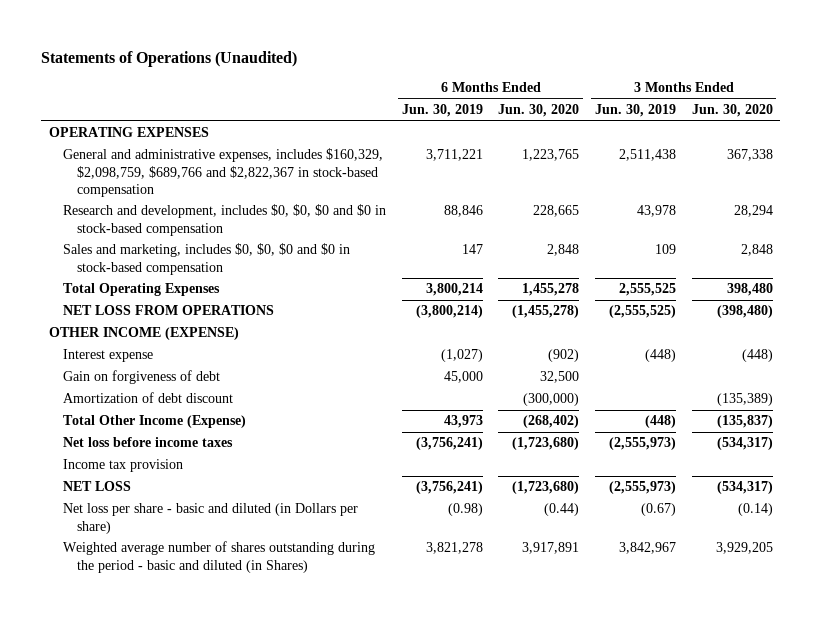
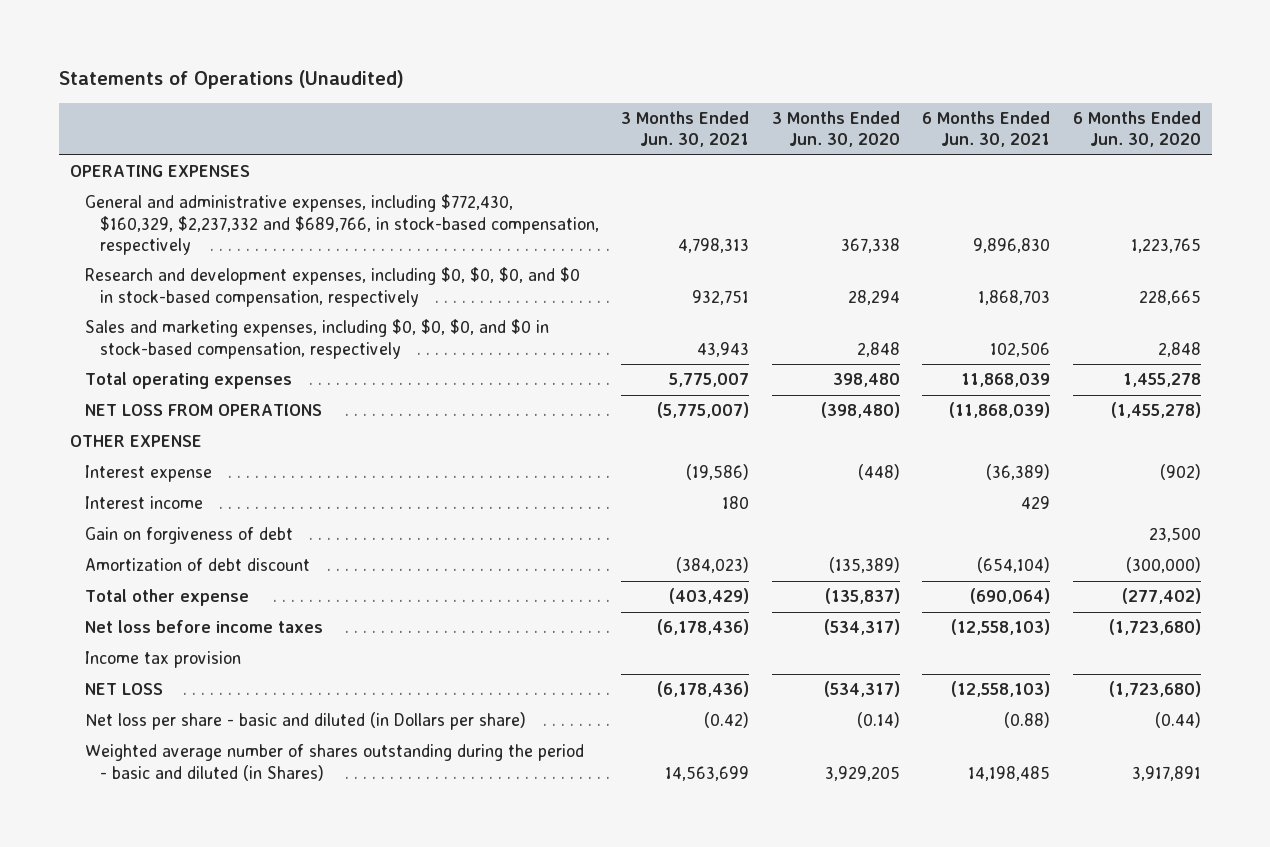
- | 6 Months Ended Jun. 30, 2019 | 6 Months Ended Jun. 30, 2020 | 3 Months Ended Jun. 30, 2019 | 3 Months Ended Jun. 30, 2020
+ | 3 Months Ended Jun. 30, 2021 | 3 Months Ended Jun. 30, 2020 | 6 Months Ended Jun. 30, 2021 | 6 Months Ended Jun. 30, 2020
- General and administrative expenses, includes $160,329, $2,098,759, $689,766 and $2,822,367 in stock-based compensation | 3,711,221 | 1,223,765 | 2,511,438 | 367,338
- Research and development, includes $0, $0, $0 and $0 in stock-based compensation | 88,846 | 228,665 | 43,978 | 28,294
- Sales and marketing, includes $0, $0, $0 and $0 in stock-based compensation | 147 | 2,848 | 109 | 2,848
- Total Operating Expenses | 3,800,214 | 1,455,278 | 2,555,525 | 398,480
+ General and administrative expenses, including $772,430, $160,329, $2,237,332 and $689,766, in stock-based compensation, respectively | 4,798,313 | 367,338 | 9,896,830 | 1,223,765
+ Research and development expenses, including $0, $0, $0, and $0 in stock-based compensation, respectively | 932,751 | 28,294 | 1,868,703 | 228,665
+ Sales and marketing expenses, including $0, $0, $0, and $0 in stock-based compensation, respectively | 43,943 | 2,848 | 102,506 | 2,848
+ Total operating expenses | 5,775,007 | 398,480 | 11,868,039 | 1,455,278
- OTHER INCOME (EXPENSE)
+ OTHER EXPENSE
- Gain on forgiveness of debt | 45,000 | 32,500 | |
+ Interest income | 180 | | 429 |
+ Gain on forgiveness of debt | | | | 23,500
- Total Other Income (Expense) | 43,973 | (268,402) | (448) | (135,837)
+ Total other expense | (403,429) | (135,837) | (690,064) | (277,402)

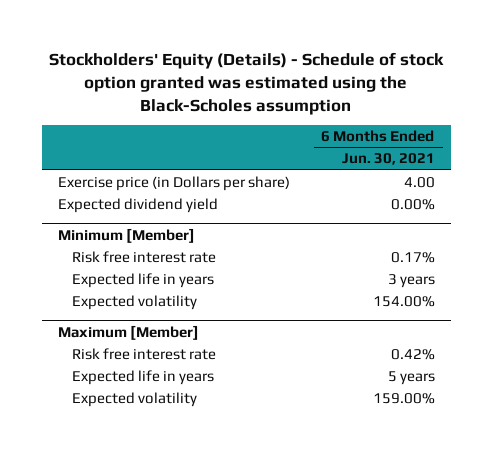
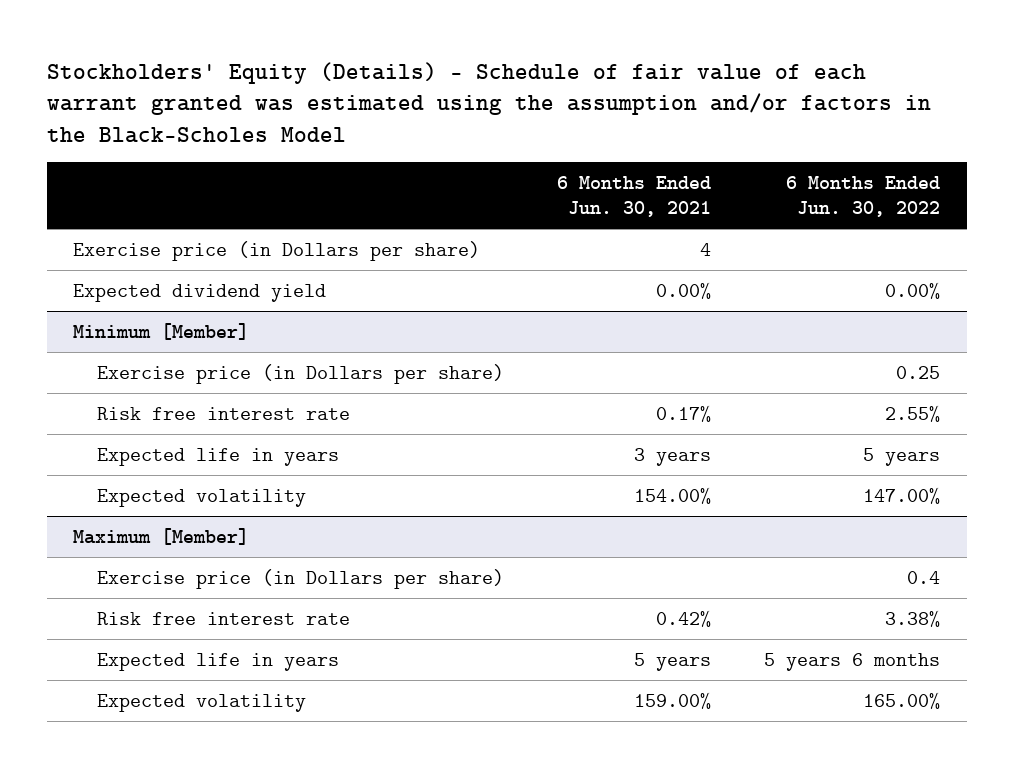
- Stockholders' Equity (Details) - Schedule of stock option granted was estimated using the Black-Scholes assumption
+ Stockholders' Equity (Details) - Schedule of fair value of each warrant granted was estimated using the assumption and/or factors in the Black-Scholes Model
- | 6 Months Ended Jun. 30, 2021
+ | 6 Months Ended Jun. 30, 2021 | 6 Months Ended Jun. 30, 2022
- Exercise price (in Dollars per share) | 4.00
+ Exercise price (in Dollars per share) | 4 |
@ Minimum [Member]
+ Exercise price (in Dollars per share) | | 0.25
@ Maximum [Member]
+ Exercise price (in Dollars per share) | | 0.4

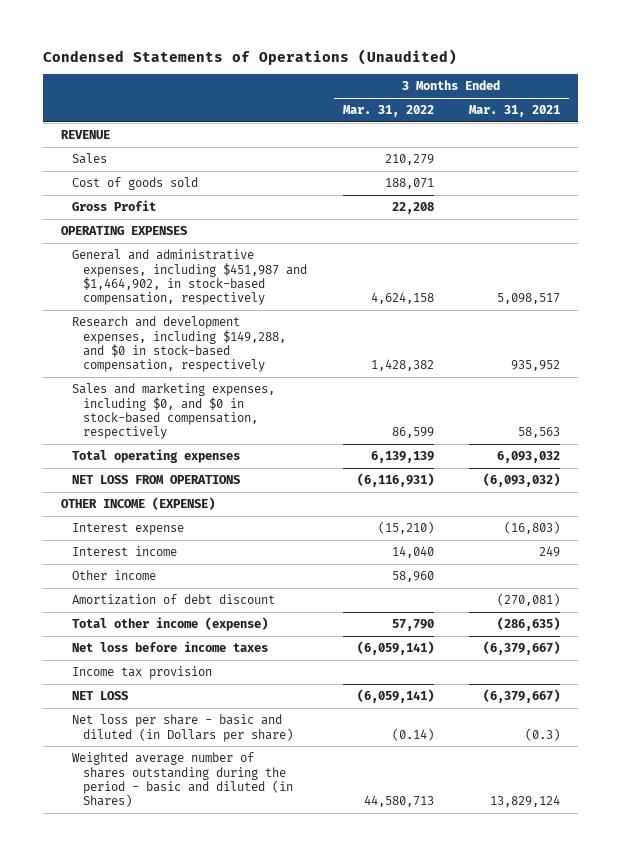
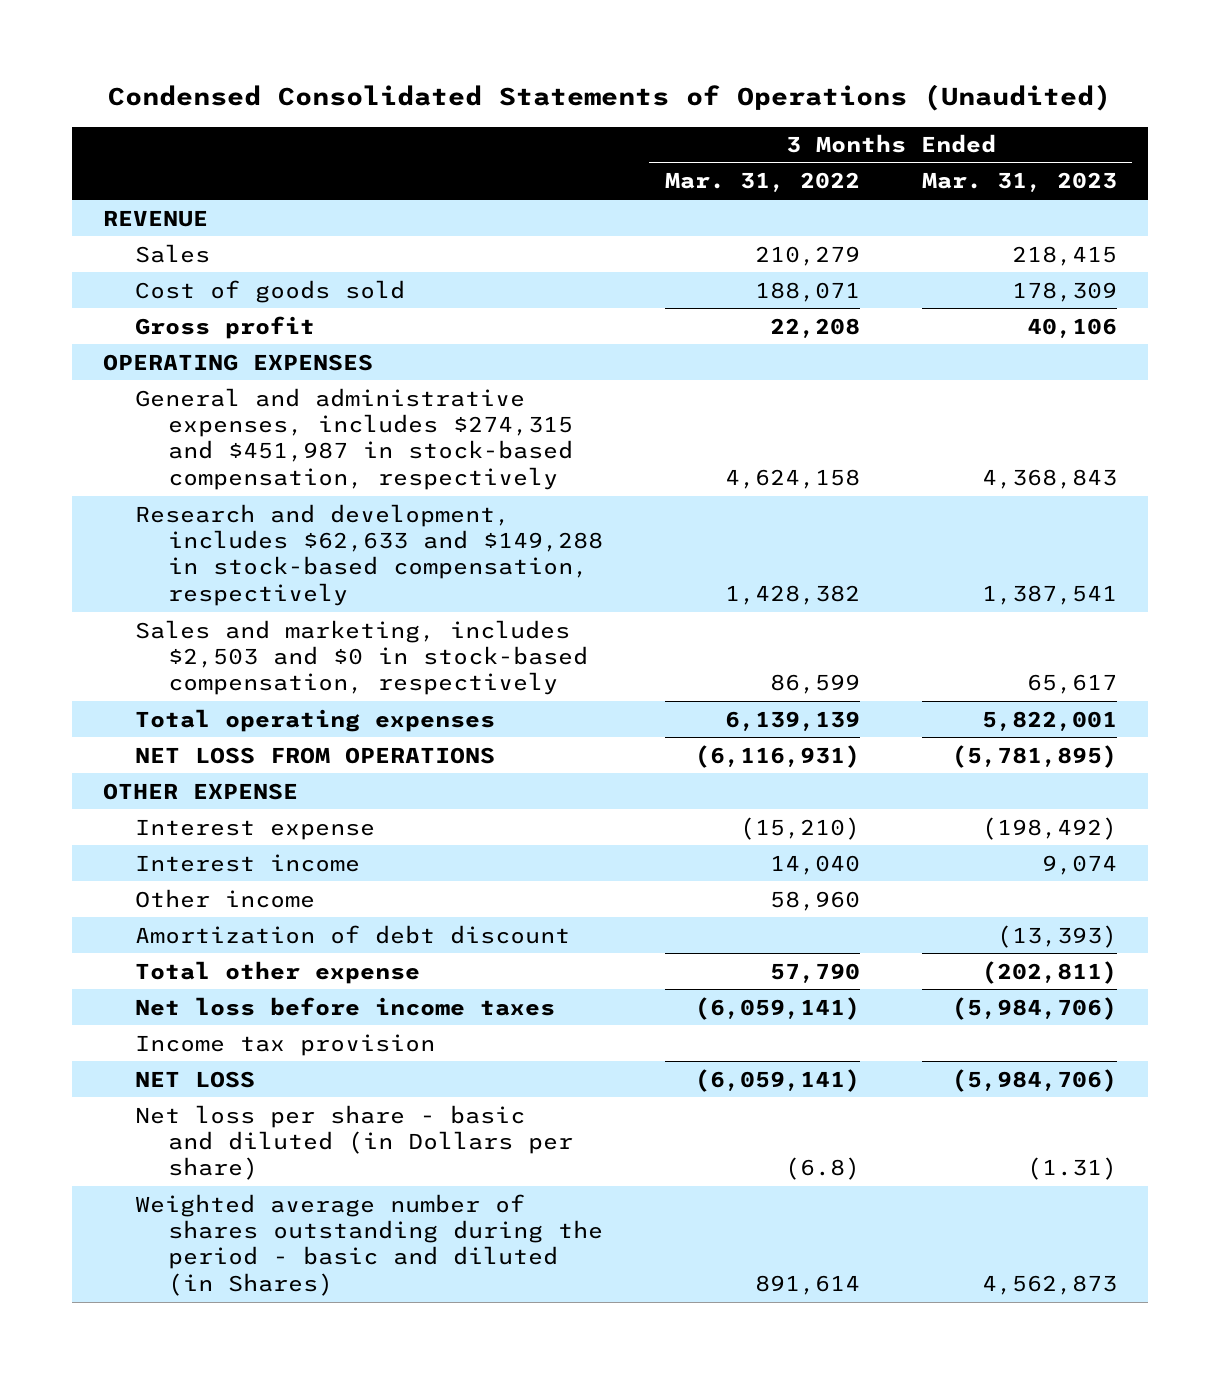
- Condensed Statements of Operations (Unaudited)
+ Condensed Consolidated Statements of Operations (Unaudited)
- | 3 Months Ended Mar. 31, 2022 | 3 Months Ended Mar. 31, 2021
+ | 3 Months Ended Mar. 31, 2022 | 3 Months Ended Mar. 31, 2023
- Gross Profit | 22,208 |
+ Gross profit | 22,208 | 40,106
- General and administrative expenses, including $451,987 and $1,464,902, in stock-based compensation, respectively | 4,624,158 | 5,098,517
- Research and development expenses, including $149,288, and $0 in stock-based compensation, respectively | 1,428,382 | 935,952
- Sales and marketing expenses, including $0, and $0 in stock-based compensation, respectively | 86,599 | 58,563
+ General and administrative expenses, includes $274,315 and $451,987 in stock-based compensation, respectively | 4,624,158 | 4,368,843
+ Research and development, includes $62,633 and $149,288 in stock-based compensation, respectively | 1,428,382 | 1,387,541
+ Sales and marketing, includes $2,503 and $0 in stock-based compensation, respectively | 86,599 | 65,617
- OTHER INCOME (EXPENSE)
+ OTHER EXPENSE
- Total other income (expense) | 57,790 | (286,635)
+ Total other expense | 57,790 | (202,811)
- Net loss per share - basic and diluted (in Dollars per share) | (0.14) | (0.3)
- Weighted average number of shares outstanding during the period - basic and diluted (in Shares) | 44,580,713 | 13,829,124
+ Net loss per share - basic and diluted (in Dollars per share) | (6.8) | (1.31)
+ Weighted average number of shares outstanding during the period - basic and diluted (in Shares) | 891,614 | 4,562,873

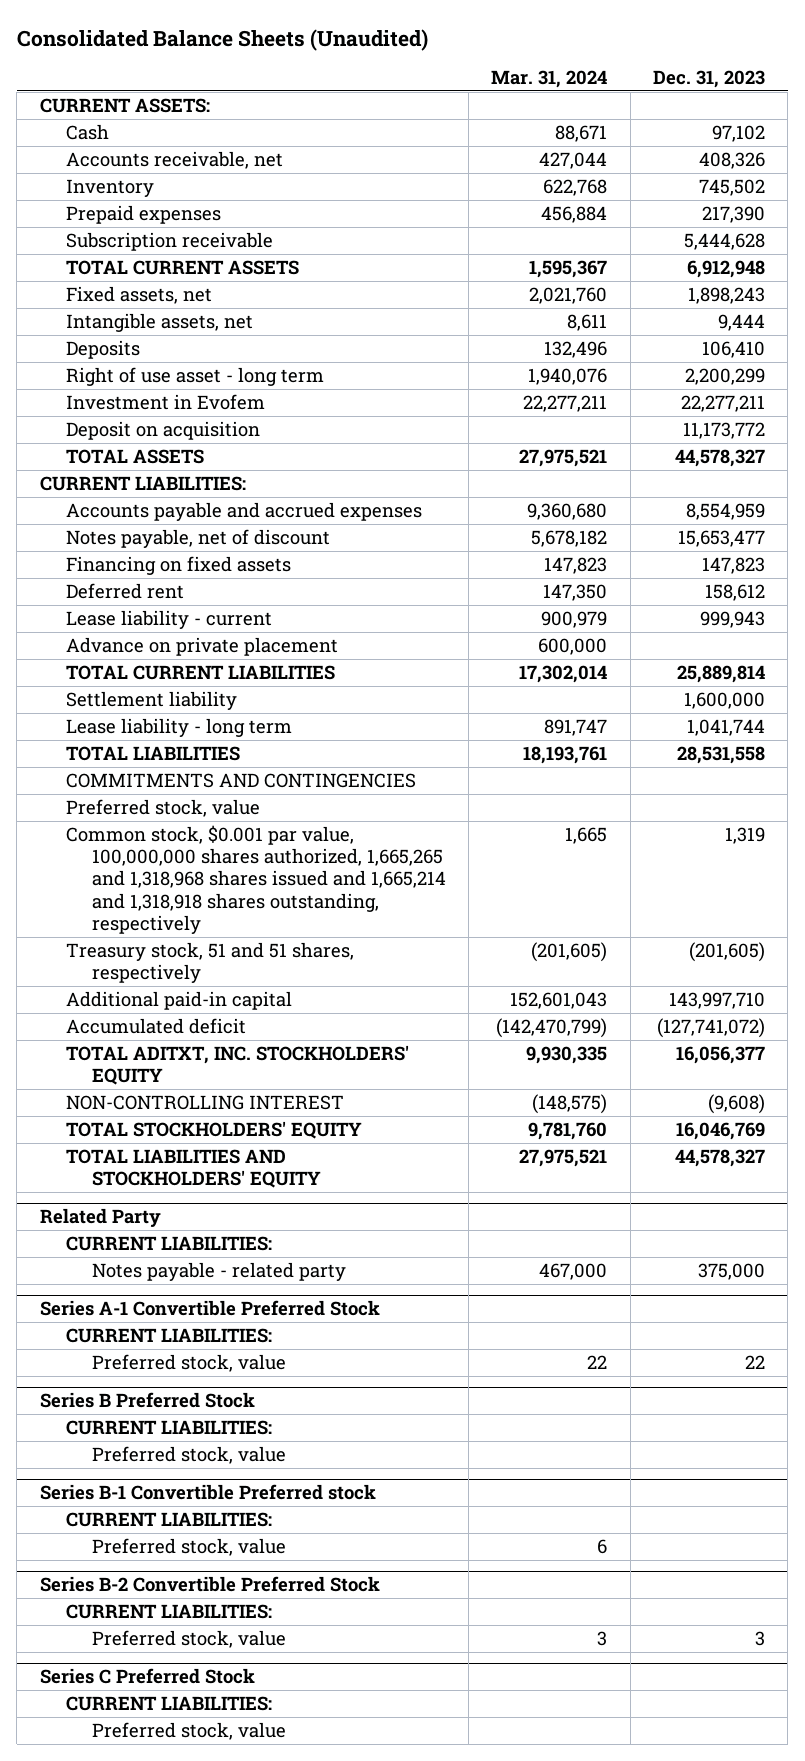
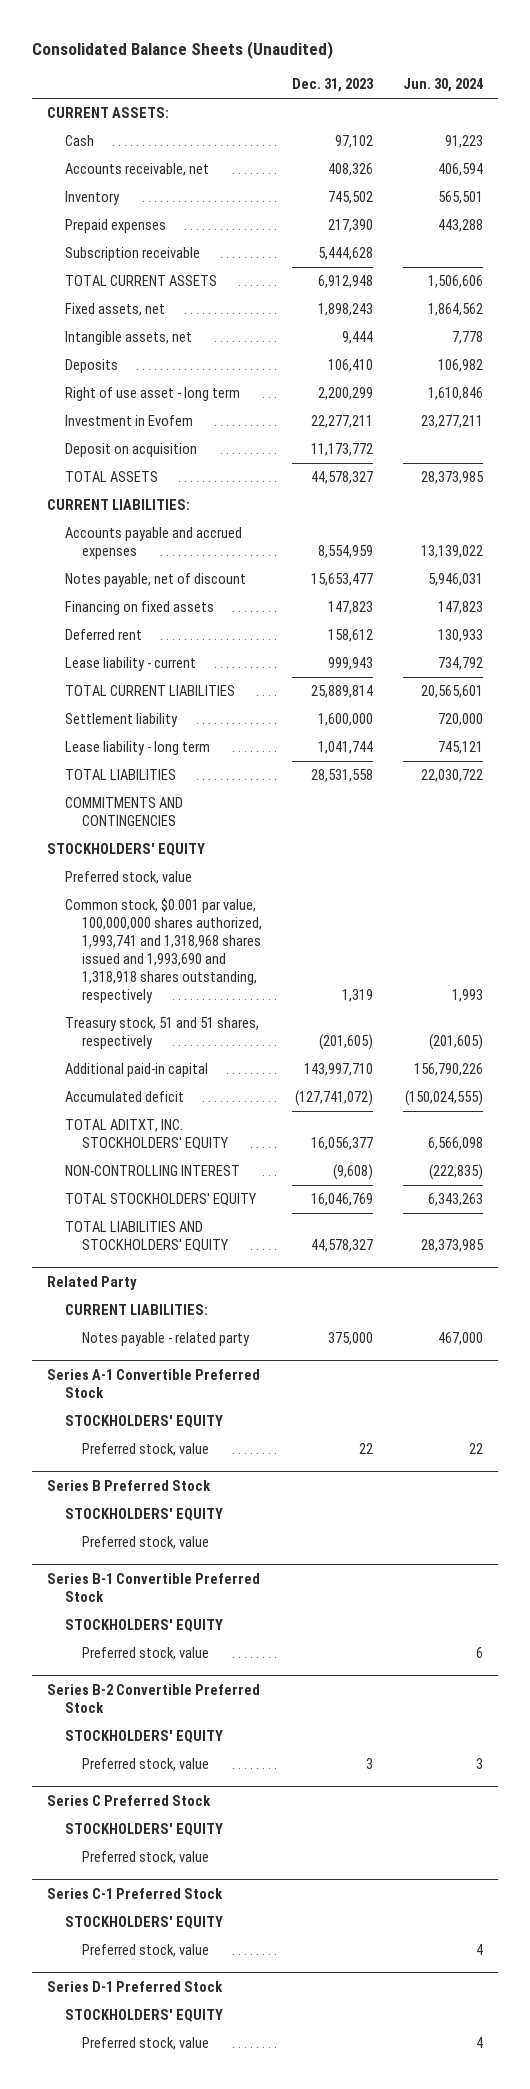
- | Mar. 31, 2024 | Dec. 31, 2023
+ | Dec. 31, 2023 | Jun. 30, 2024
- Advance on private placement | 600,000 |
+ STOCKHOLDERS' EQUITY
- Common stock, $0.001 par value, 100,000,000 shares authorized, 1,665,265 and 1,318,968 shares issued and 1,665,214 and 1,318,918 shares outstanding, respectively | 1,665 | 1,319
+ Common stock, $0.001 par value, 100,000,000 shares authorized, 1,993,741 and 1,318,968 shares issued and 1,993,690 and 1,318,918 shares outstanding, respectively | 1,319 | 1,993
@ Series A-1 Convertible Preferred Stock
- CURRENT LIABILITIES:
+ STOCKHOLDERS' EQUITY
@ Series B Preferred Stock
- CURRENT LIABILITIES:
+ STOCKHOLDERS' EQUITY
- Series B-1 Convertible Preferred stock
- CURRENT LIABILITIES:
+ Series B-1 Convertible Preferred Stock
+ STOCKHOLDERS' EQUITY
@ Series B-2 Convertible Preferred Stock
- CURRENT LIABILITIES:
+ STOCKHOLDERS' EQUITY
@ Series C Preferred Stock
- CURRENT LIABILITIES:
+ STOCKHOLDERS' EQUITY
+ Series C-1 Preferred Stock
+ STOCKHOLDERS' EQUITY
+ Preferred stock, value | | 4
+ Series D-1 Preferred Stock
+ STOCKHOLDERS' EQUITY
+ Preferred stock, value | | 4

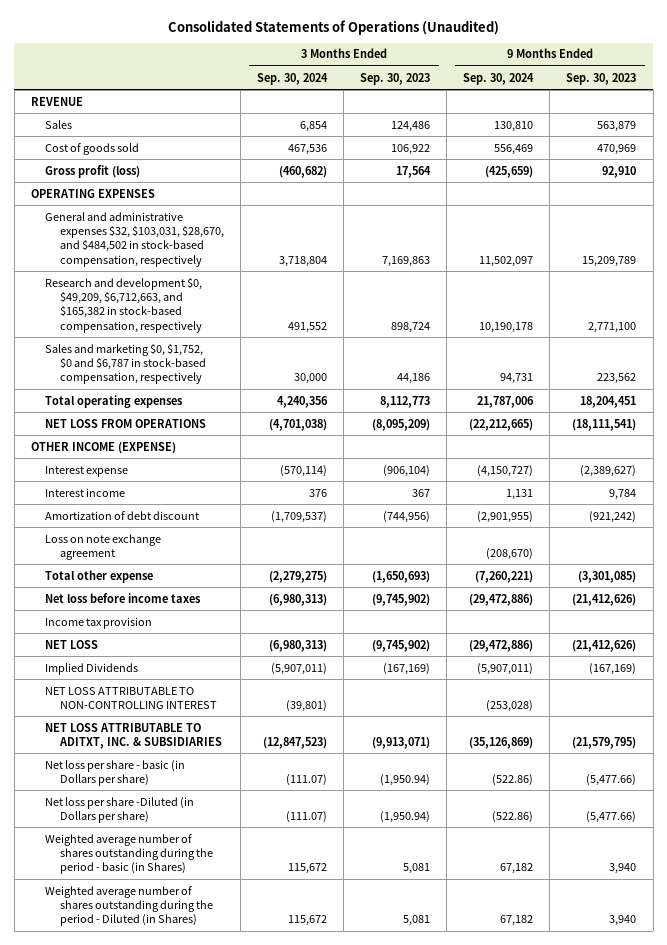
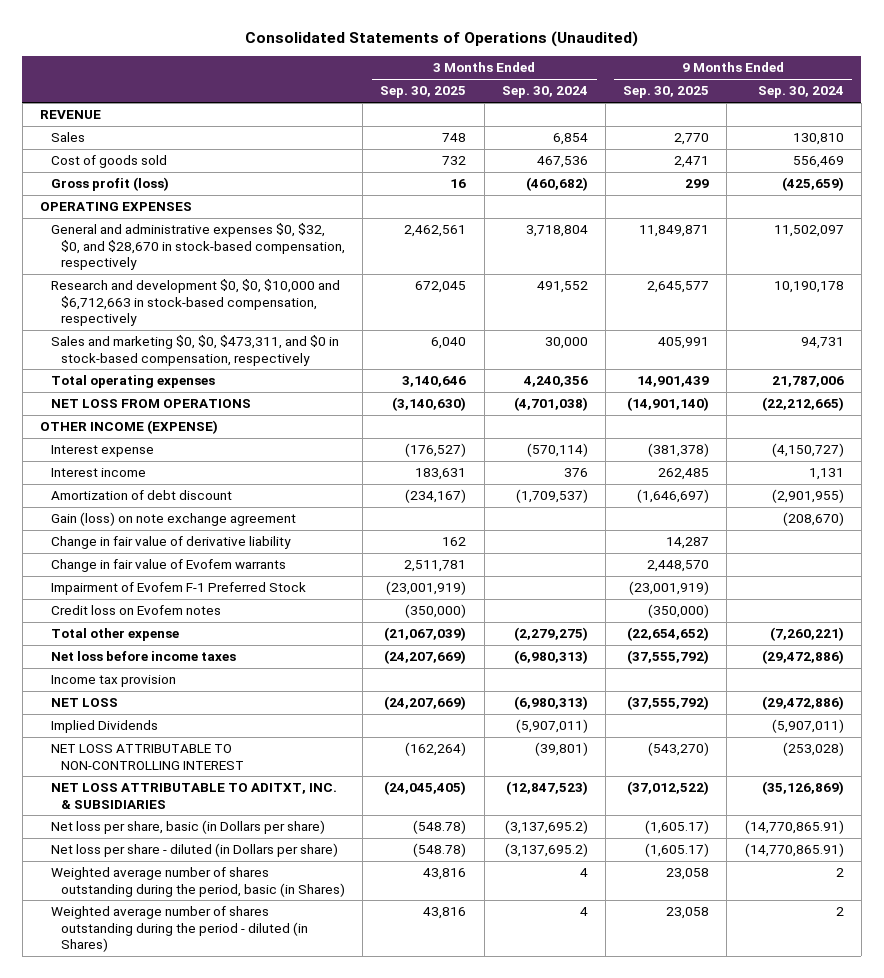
- | 3 Months Ended Sep. 30, 2024 | 3 Months Ended Sep. 30, 2023 | 9 Months Ended Sep. 30, 2024 | 9 Months Ended Sep. 30, 2023
+ | 3 Months Ended Sep. 30, 2025 | 3 Months Ended Sep. 30, 2024 | 9 Months Ended Sep. 30, 2025 | 9 Months Ended Sep. 30, 2024
- General and administrative expenses $32, $103,031, $28,670, and $484,502 in stock-based compensation, respectively | 3,718,804 | 7,169,863 | 11,502,097 | 15,209,789
- Research and development $0, $49,209, $6,712,663, and $165,382 in stock-based compensation, respectively | 491,552 | 898,724 | 10,190,178 | 2,771,100
- Sales and marketing $0, $1,752, $0 and $6,787 in stock-based compensation, respectively | 30,000 | 44,186 | 94,731 | 223,562
+ General and administrative expenses $0, $32, $0, and $28,670 in stock-based compensation, respectively | 2,462,561 | 3,718,804 | 11,849,871 | 11,502,097
+ Research and development $0, $0, $10,000 and $6,712,663 in stock-based compensation, respectively | 672,045 | 491,552 | 2,645,577 | 10,190,178
+ Sales and marketing $0, $0, $473,311, and $0 in stock-based compensation, respectively | 6,040 | 30,000 | 405,991 | 94,731
- Loss on note exchange agreement | | | (208,670) |
+ Gain (loss) on note exchange agreement | | | | (208,670)
+ Change in fair value of derivative liability | 162 | | 14,287 |
+ Change in fair value of Evofem warrants | 2,511,781 | | 2,448,570 |
+ Impairment of Evofem F-1 Preferred Stock | (23,001,919) | | (23,001,919) |
+ Credit loss on Evofem notes | (350,000) | | (350,000) |
- Net loss per share - basic (in Dollars per share) | (111.07) | (1,950.94) | (522.86) | (5,477.66)
- Net loss per share -Diluted (in Dollars per share) | (111.07) | (1,950.94) | (522.86) | (5,477.66)
- Weighted average number of shares outstanding during the period - basic (in Shares) | 115,672 | 5,081 | 67,182 | 3,940
- Weighted average number of shares outstanding during the period - Diluted (in Shares) | 115,672 | 5,081 | 67,182 | 3,940
+ Net loss per share, basic (in Dollars per share) | (548.78) | (3,137,695.2) | (1,605.17) | (14,770,865.91)
+ Net loss per share - diluted (in Dollars per share) | (548.78) | (3,137,695.2) | (1,605.17) | (14,770,865.91)
+ Weighted average number of shares outstanding during the period, basic (in Shares) | 43,816 | 4 | 23,058 | 2
+ Weighted average number of shares outstanding during the period - diluted (in Shares) | 43,816 | 4 | 23,058 | 2

